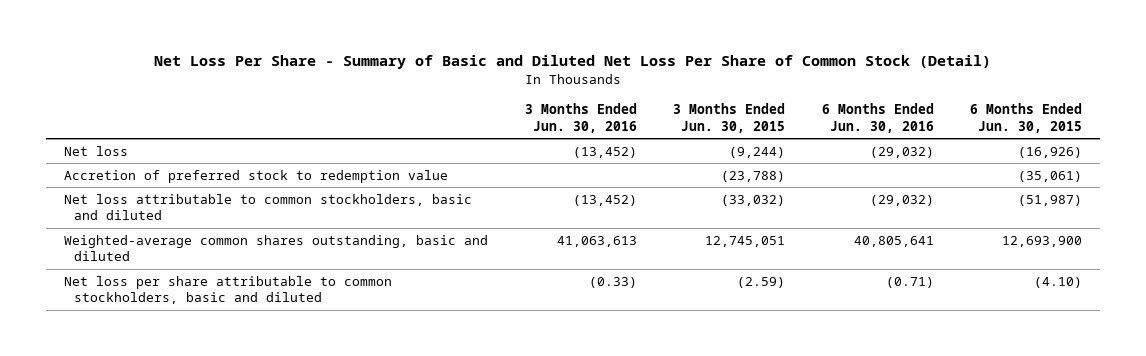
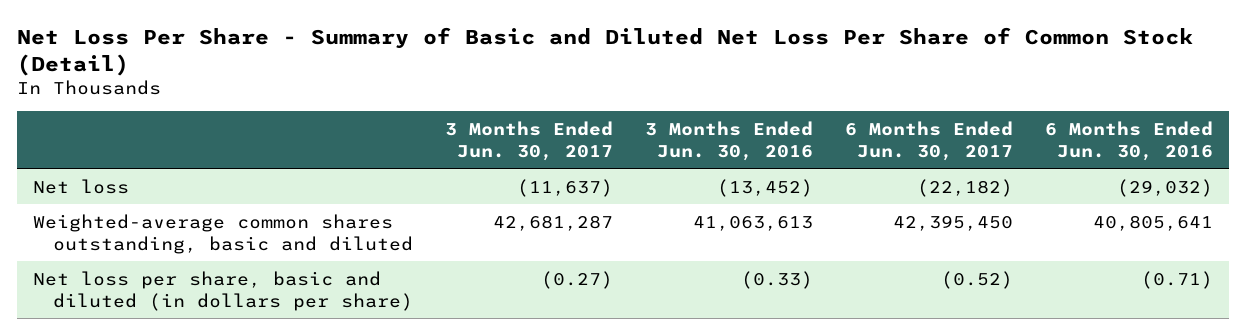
- | 3 Months Ended Jun. 30, 2016 | 3 Months Ended Jun. 30, 2015 | 6 Months Ended Jun. 30, 2016 | 6 Months Ended Jun. 30, 2015
+ | 3 Months Ended Jun. 30, 2017 | 3 Months Ended Jun. 30, 2016 | 6 Months Ended Jun. 30, 2017 | 6 Months Ended Jun. 30, 2016
- Accretion of preferred stock to redemption value | | (23,788) | | (35,061)
- Net loss attributable to common stockholders, basic and diluted | (13,452) | (33,032) | (29,032) | (51,987)
- Net loss per share attributable to common stockholders, basic and diluted | (0.33) | (2.59) | (0.71) | (4.10)
+ Net loss per share, basic and diluted (in dollars per share) | (0.27) | (0.33) | (0.52) | (0.71)

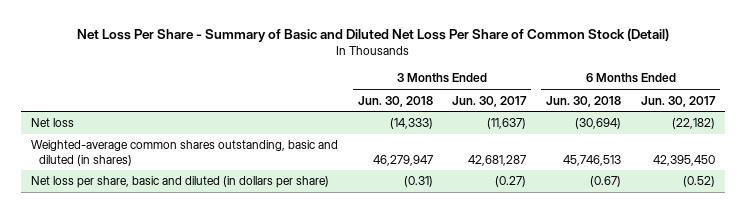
- | 3 Months Ended Jun. 30, 2017 | 3 Months Ended Jun. 30, 2016 | 6 Months Ended Jun. 30, 2017 | 6 Months Ended Jun. 30, 2016
+ | 3 Months Ended Jun. 30, 2018 | 3 Months Ended Jun. 30, 2017 | 6 Months Ended Jun. 30, 2018 | 6 Months Ended Jun. 30, 2017
- Weighted-average common shares outstanding, basic and diluted | 42,681,287 | 41,063,613 | 42,395,450 | 40,805,641
+ Weighted-average common shares outstanding, basic and diluted (in shares) | 46,279,947 | 42,681,287 | 45,746,513 | 42,395,450

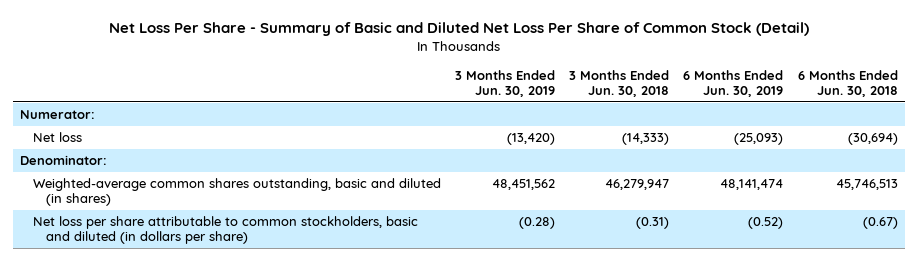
- | 3 Months Ended Jun. 30, 2018 | 3 Months Ended Jun. 30, 2017 | 6 Months Ended Jun. 30, 2018 | 6 Months Ended Jun. 30, 2017
+ | 3 Months Ended Jun. 30, 2019 | 3 Months Ended Jun. 30, 2018 | 6 Months Ended Jun. 30, 2019 | 6 Months Ended Jun. 30, 2018
+ Numerator:
+ Denominator:
- Net loss per share, basic and diluted (in dollars per share) | (0.31) | (0.27) | (0.67) | (0.52)
+ Net loss per share attributable to common stockholders, basic and diluted (in dollars per share) | (0.28) | (0.31) | (0.52) | (0.67)

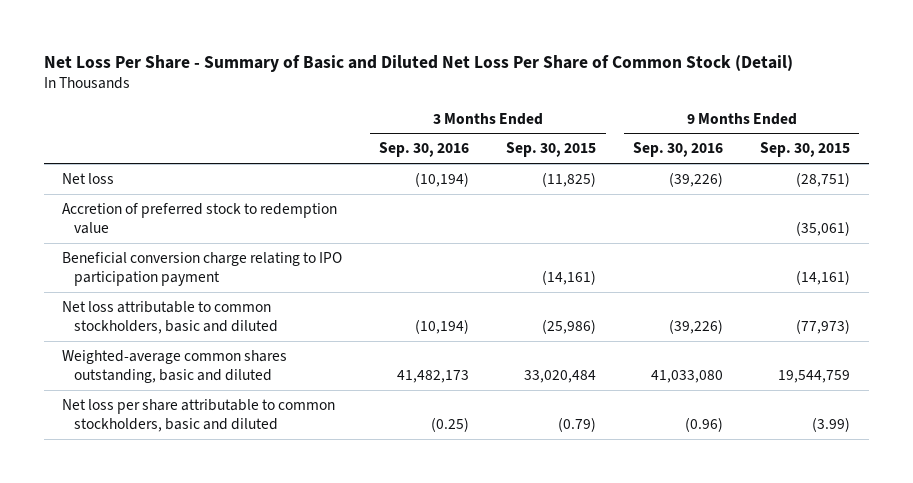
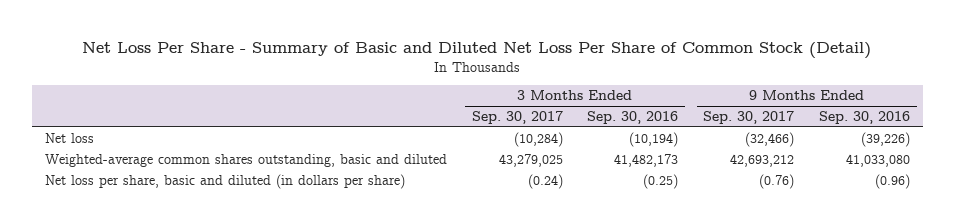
- | 3 Months Ended Sep. 30, 2016 | 3 Months Ended Sep. 30, 2015 | 9 Months Ended Sep. 30, 2016 | 9 Months Ended Sep. 30, 2015
+ | 3 Months Ended Sep. 30, 2017 | 3 Months Ended Sep. 30, 2016 | 9 Months Ended Sep. 30, 2017 | 9 Months Ended Sep. 30, 2016
- Accretion of preferred stock to redemption value | | | | (35,061)
- Beneficial conversion charge relating to IPO participation payment | | (14,161) | | (14,161)
- Net loss attributable to common stockholders, basic and diluted | (10,194) | (25,986) | (39,226) | (77,973)
- Net loss per share attributable to common stockholders, basic and diluted | (0.25) | (0.79) | (0.96) | (3.99)
+ Net loss per share, basic and diluted (in dollars per share) | (0.24) | (0.25) | (0.76) | (0.96)

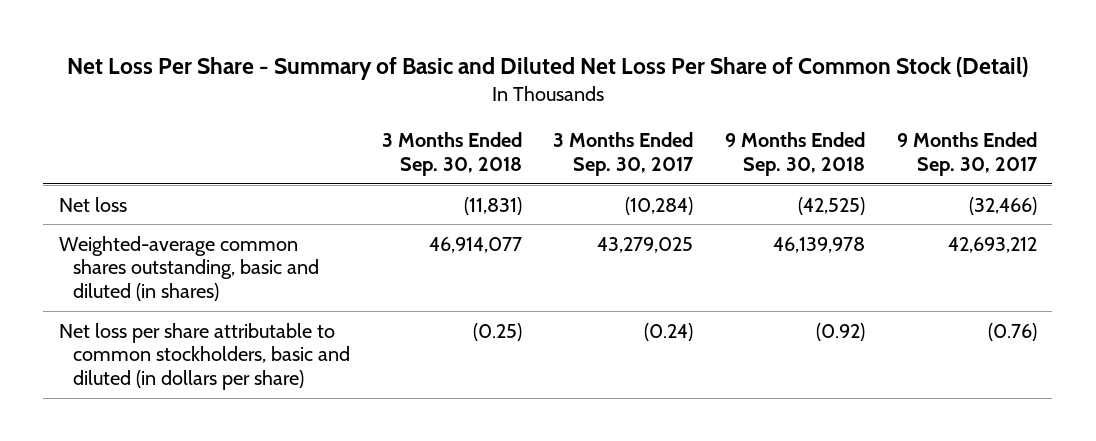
- | 3 Months Ended Sep. 30, 2017 | 3 Months Ended Sep. 30, 2016 | 9 Months Ended Sep. 30, 2017 | 9 Months Ended Sep. 30, 2016
+ | 3 Months Ended Sep. 30, 2018 | 3 Months Ended Sep. 30, 2017 | 9 Months Ended Sep. 30, 2018 | 9 Months Ended Sep. 30, 2017
- Weighted-average common shares outstanding, basic and diluted | 43,279,025 | 41,482,173 | 42,693,212 | 41,033,080
- Net loss per share, basic and diluted (in dollars per share) | (0.24) | (0.25) | (0.76) | (0.96)
+ Weighted-average common shares outstanding, basic and diluted (in shares) | 46,914,077 | 43,279,025 | 46,139,978 | 42,693,212
+ Net loss per share attributable to common stockholders, basic and diluted (in dollars per share) | (0.25) | (0.24) | (0.92) | (0.76)

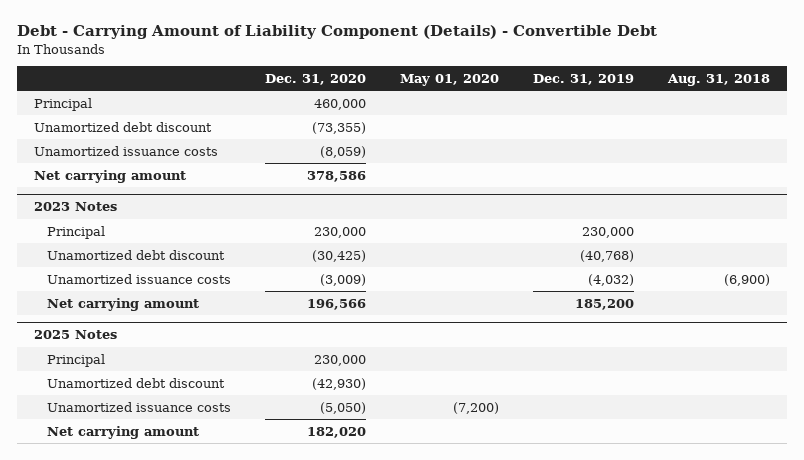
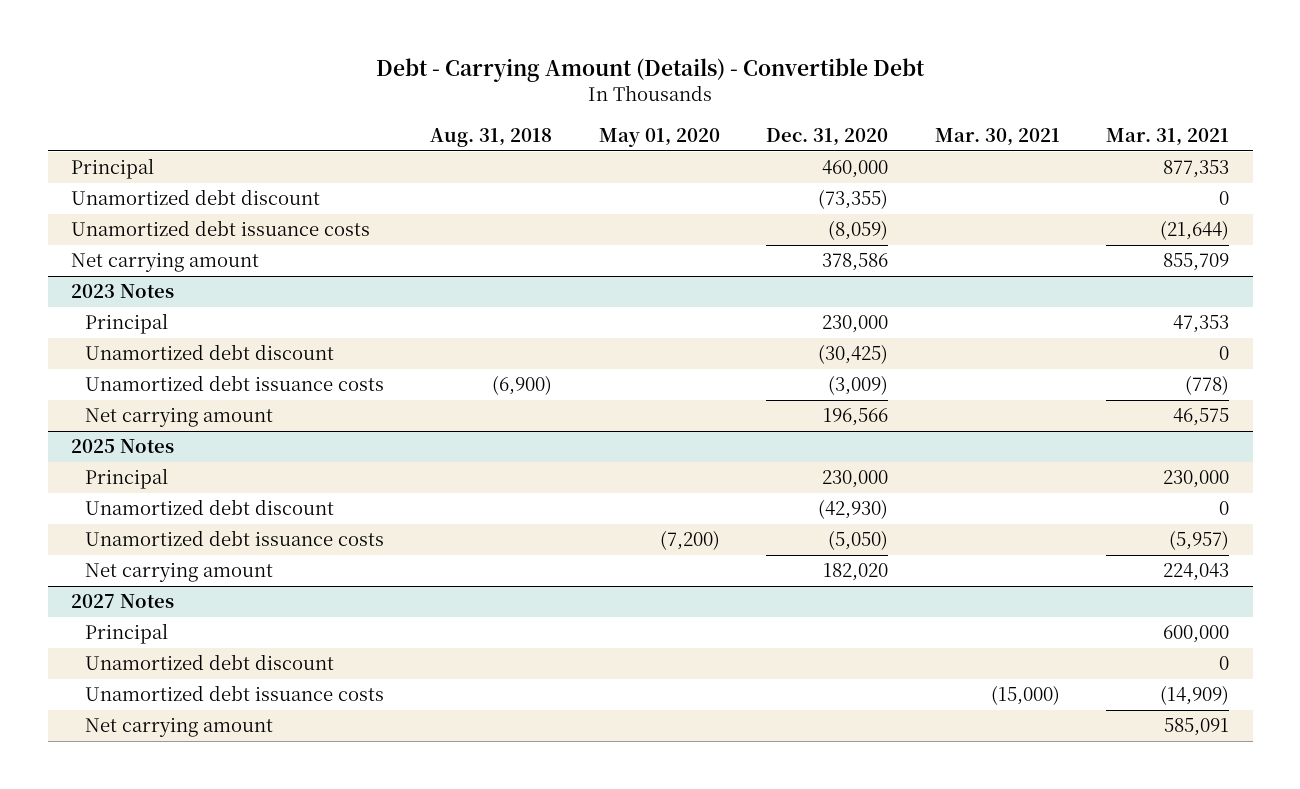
- Debt - Carrying Amount of Liability Component (Details) - Convertible Debt
+ Debt - Carrying Amount (Details) - Convertible Debt
- | Dec. 31, 2020 | May 01, 2020 | Dec. 31, 2019 | Aug. 31, 2018
+ | Aug. 31, 2018 | May 01, 2020 | Dec. 31, 2020 | Mar. 30, 2021 | Mar. 31, 2021
- Unamortized issuance costs | (8,059) | | |
+ Unamortized debt issuance costs | | | (8,059) | | (21,644)
@ 2023 Notes
- Unamortized issuance costs | (3,009) | | (4,032) | (6,900)
+ Unamortized debt issuance costs | (6,900) | | (3,009) | | (778)
@ 2025 Notes
- Unamortized issuance costs | (5,050) | (7,200) | |
+ Unamortized debt issuance costs | | (7,200) | (5,050) | | (5,957)
+ 2027 Notes
+ Principal | | | | | 600,000
+ Unamortized debt discount | | | | | 0
+ Unamortized debt issuance costs | | | | (15,000) | (14,909)
+ Net carrying amount | | | | | 585,091

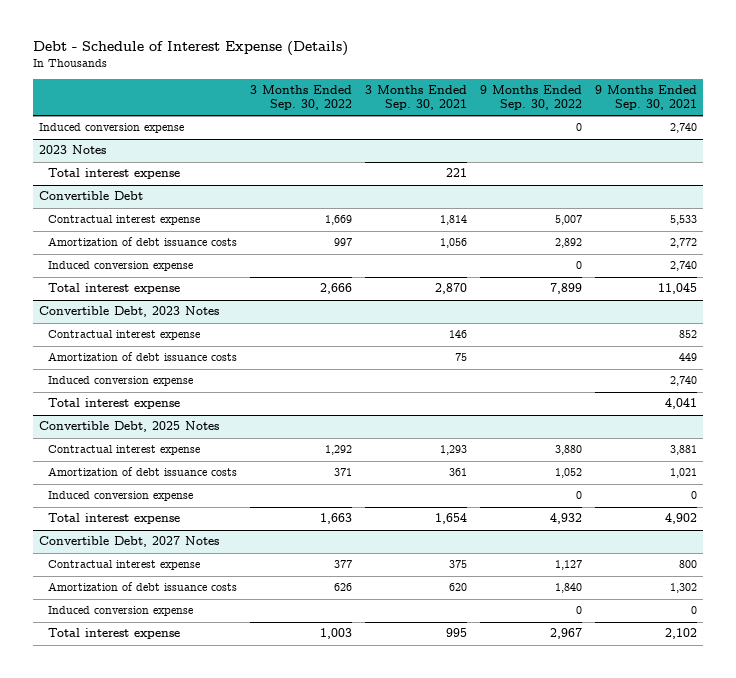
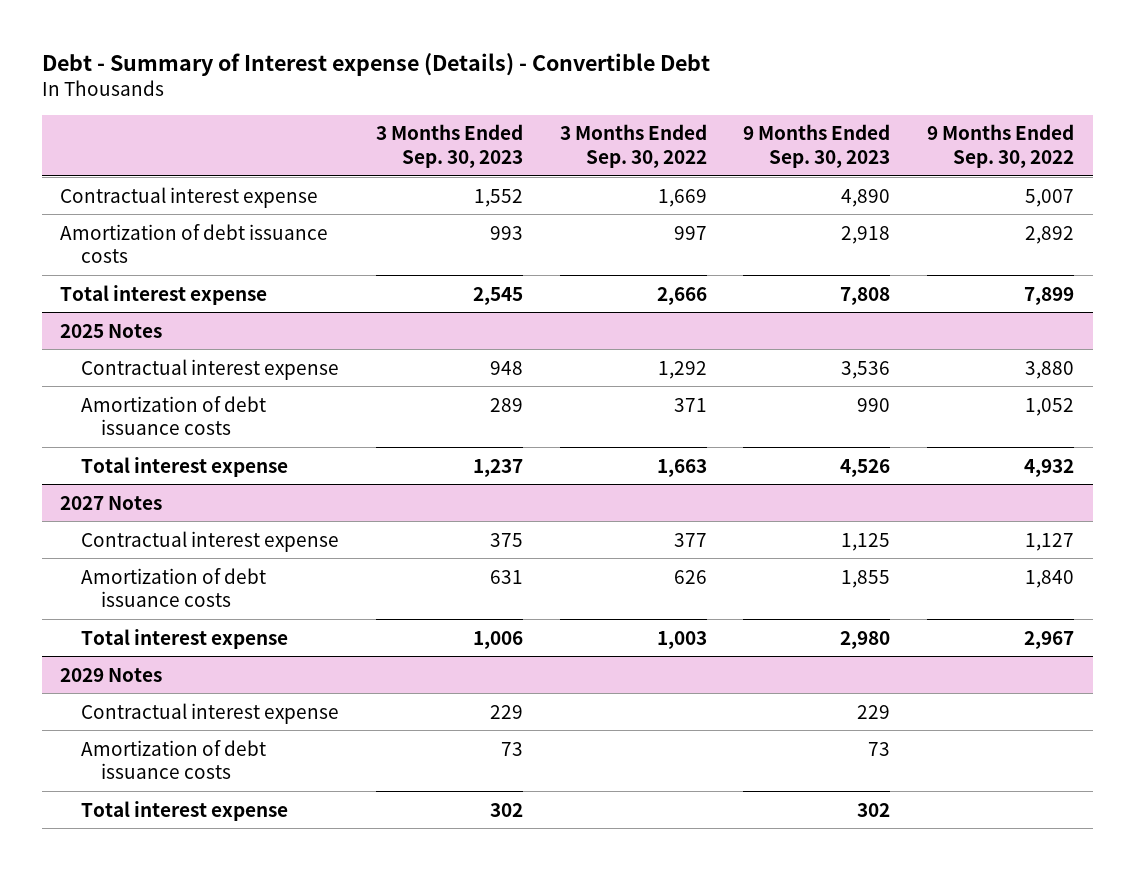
- Debt - Schedule of Interest Expense (Details)
+ Debt - Summary of Interest expense (Details) - Convertible Debt
- | 3 Months Ended Sep. 30, 2022 | 3 Months Ended Sep. 30, 2021 | 9 Months Ended Sep. 30, 2022 | 9 Months Ended Sep. 30, 2021
+ | 3 Months Ended Sep. 30, 2023 | 3 Months Ended Sep. 30, 2022 | 9 Months Ended Sep. 30, 2023 | 9 Months Ended Sep. 30, 2022
- Induced conversion expense | | | 0 | 2,740
- 2023 Notes
- Total interest expense | | 221 | |
- Convertible Debt
- Induced conversion expense | | | 0 | 2,740
- Convertible Debt, 2023 Notes
- Contractual interest expense | | 146 | | 852
- Amortization of debt issuance costs | | 75 | | 449
- Induced conversion expense | | | | 2,740
- Total interest expense | | | | 4,041
- Convertible Debt, 2025 Notes
+ 2025 Notes
- Induced conversion expense | | | 0 | 0
- Convertible Debt, 2027 Notes
+ 2027 Notes
- Induced conversion expense | | | 0 | 0
+ 2029 Notes
+ Contractual interest expense | 229 | | 229 |
+ Amortization of debt issuance costs | 73 | | 73 |
+ Total interest expense | 302 | | 302 |

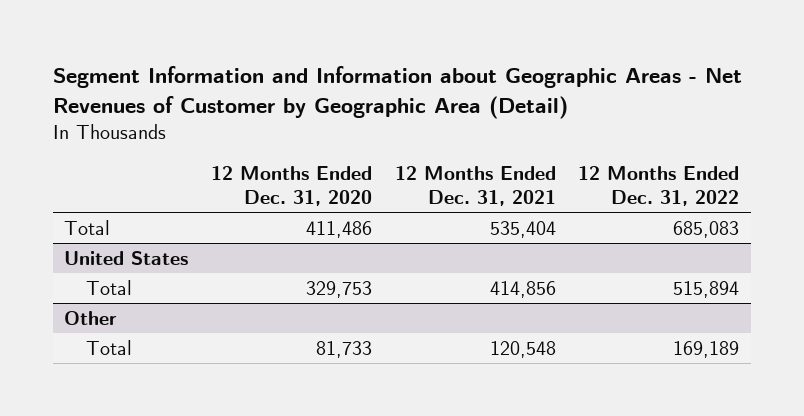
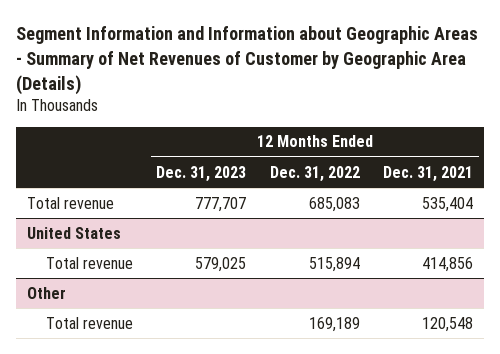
- Segment Information and Information about Geographic Areas - Net Revenues of Customer by Geographic Area (Detail)
+ Segment Information and Information about Geographic Areas - Summary of Net Revenues of Customer by Geographic Area (Details)
- | 12 Months Ended Dec. 31, 2020 | 12 Months Ended Dec. 31, 2021 | 12 Months Ended Dec. 31, 2022
+ | 12 Months Ended Dec. 31, 2023 | 12 Months Ended Dec. 31, 2022 | 12 Months Ended Dec. 31, 2021
- Total | 411,486 | 535,404 | 685,083
+ Total revenue | 777,707 | 685,083 | 535,404
@ United States
- Total | 329,753 | 414,856 | 515,894
+ Total revenue | 579,025 | 515,894 | 414,856
@ Other
- Total | 81,733 | 120,548 | 169,189
+ Total revenue | | 169,189 | 120,548

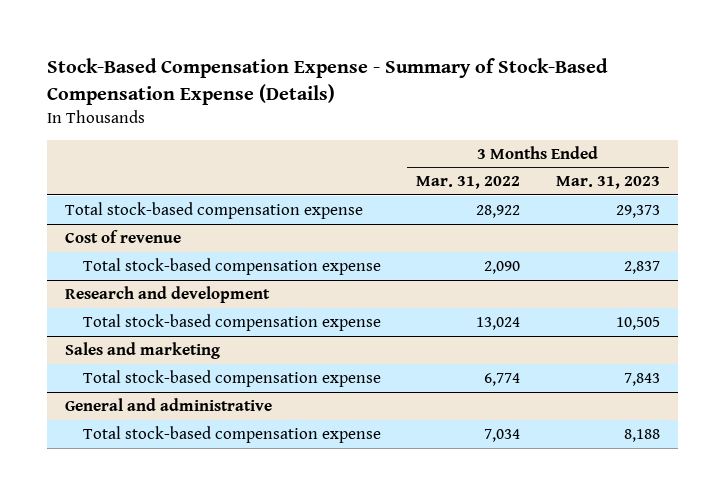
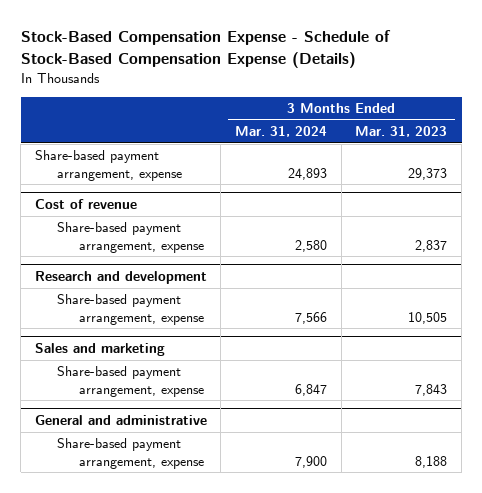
- Stock-Based Compensation Expense - Summary of Stock-Based Compensation Expense (Details)
+ Stock-Based Compensation Expense - Schedule of Stock-Based Compensation Expense (Details)
- | 3 Months Ended Mar. 31, 2022 | 3 Months Ended Mar. 31, 2023
+ | 3 Months Ended Mar. 31, 2024 | 3 Months Ended Mar. 31, 2023
- Total stock-based compensation expense | 28,922 | 29,373
+ Share-based payment arrangement, expense | 24,893 | 29,373
@ Cost of revenue
- Total stock-based compensation expense | 2,090 | 2,837
+ Share-based payment arrangement, expense | 2,580 | 2,837
@ Research and development
- Total stock-based compensation expense | 13,024 | 10,505
+ Share-based payment arrangement, expense | 7,566 | 10,505
@ Sales and marketing
- Total stock-based compensation expense | 6,774 | 7,843
+ Share-based payment arrangement, expense | 6,847 | 7,843
@ General and administrative
- Total stock-based compensation expense | 7,034 | 8,188
+ Share-based payment arrangement, expense | 7,900 | 8,188

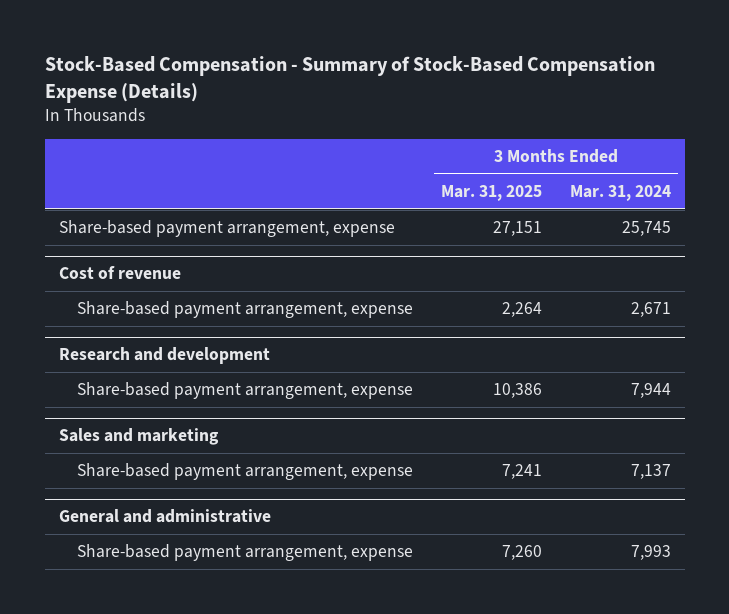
- Stock-Based Compensation Expense - Schedule of Stock-Based Compensation Expense (Details)
+ Stock-Based Compensation - Summary of Stock-Based Compensation Expense (Details)
- | 3 Months Ended Mar. 31, 2024 | 3 Months Ended Mar. 31, 2023
+ | 3 Months Ended Mar. 31, 2025 | 3 Months Ended Mar. 31, 2024
- Share-based payment arrangement, expense | 24,893 | 29,373
+ Share-based payment arrangement, expense | 27,151 | 25,745
@ Cost of revenue
- Share-based payment arrangement, expense | 2,580 | 2,837
+ Share-based payment arrangement, expense | 2,264 | 2,671
@ Research and development
- Share-based payment arrangement, expense | 7,566 | 10,505
+ Share-based payment arrangement, expense | 10,386 | 7,944
@ Sales and marketing
- Share-based payment arrangement, expense | 6,847 | 7,843
+ Share-based payment arrangement, expense | 7,241 | 7,137
@ General and administrative
- Share-based payment arrangement, expense | 7,900 | 8,188
+ Share-based payment arrangement, expense | 7,260 | 7,993

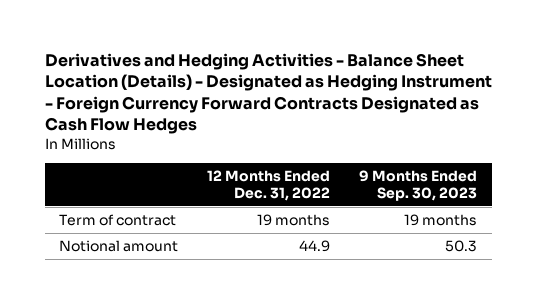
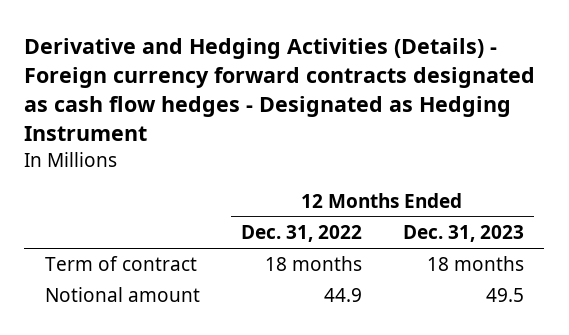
- Derivatives and Hedging Activities - Balance Sheet Location (Details) - Designated as Hedging Instrument - Foreign Currency Forward Contracts Designated as Cash Flow Hedges
+ Derivative and Hedging Activities (Details) - Foreign currency forward contracts designated as cash flow hedges - Designated as Hedging Instrument
- | 12 Months Ended Dec. 31, 2022 | 9 Months Ended Sep. 30, 2023
+ | 12 Months Ended Dec. 31, 2022 | 12 Months Ended Dec. 31, 2023
- Term of contract | 19 months | 19 months
+ Term of contract | 18 months | 18 months

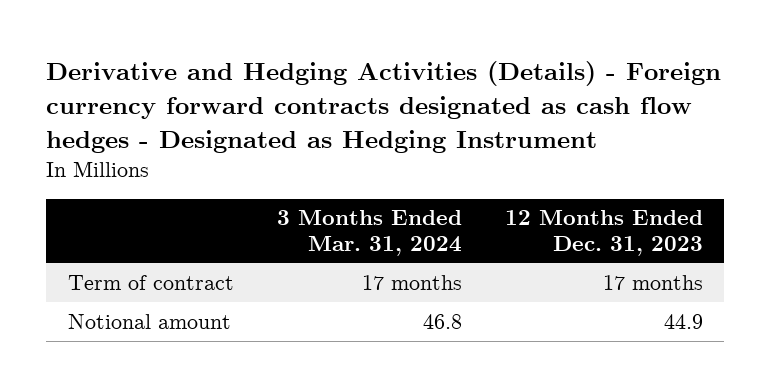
- | 12 Months Ended Dec. 31, 2022 | 12 Months Ended Dec. 31, 2023
+ | 3 Months Ended Mar. 31, 2024 | 12 Months Ended Dec. 31, 2023
- Term of contract | 18 months | 18 months
- Notional amount | 44.9 | 49.5
+ Term of contract | 17 months | 17 months
+ Notional amount | 46.8 | 44.9

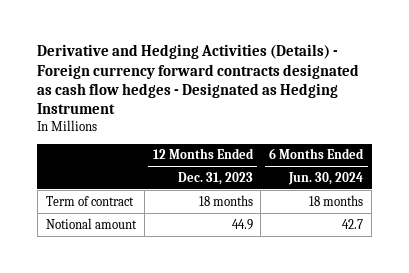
- | 3 Months Ended Mar. 31, 2024 | 12 Months Ended Dec. 31, 2023
+ | 12 Months Ended Dec. 31, 2023 | 6 Months Ended Jun. 30, 2024
- Term of contract | 17 months | 17 months
+ Term of contract | 18 months | 18 months

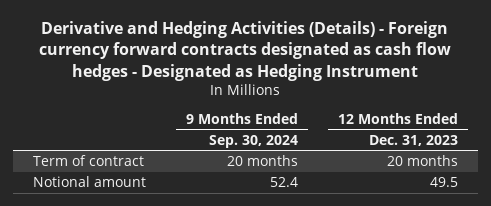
- | 12 Months Ended Dec. 31, 2023 | 6 Months Ended Jun. 30, 2024
+ | 9 Months Ended Sep. 30, 2024 | 12 Months Ended Dec. 31, 2023
- Term of contract | 18 months | 18 months
- Notional amount | 44.9 | 42.7
+ Term of contract | 20 months | 20 months
+ Notional amount | 52.4 | 49.5

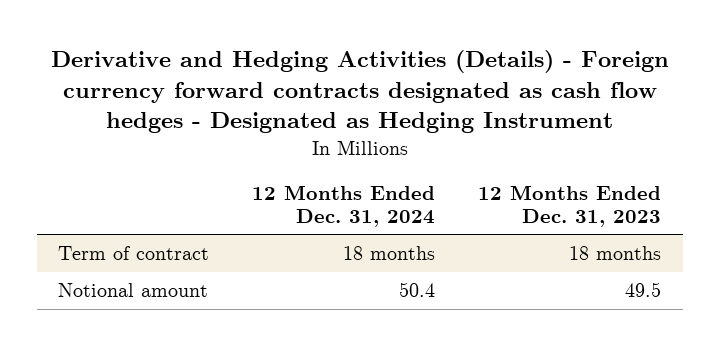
- | 9 Months Ended Sep. 30, 2024 | 12 Months Ended Dec. 31, 2023
+ | 12 Months Ended Dec. 31, 2024 | 12 Months Ended Dec. 31, 2023
- Term of contract | 20 months | 20 months
+ Term of contract | 18 months | 18 months

